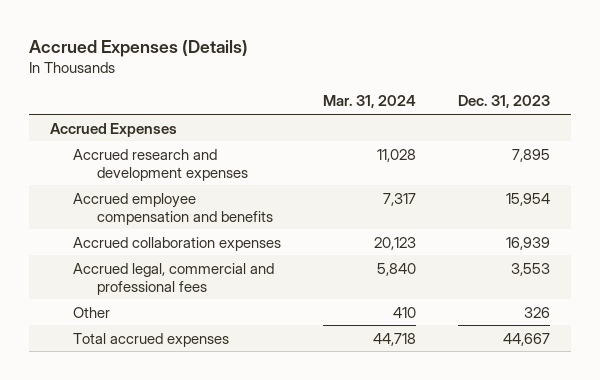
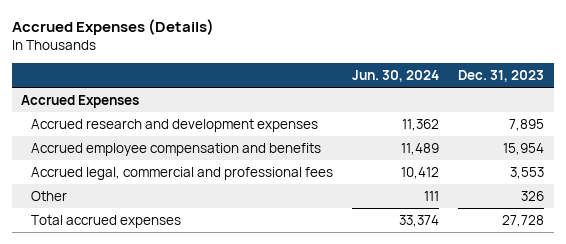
- | Mar. 31, 2024 | Dec. 31, 2023
+ | Jun. 30, 2024 | Dec. 31, 2023
- Accrued collaboration expenses | 20,123 | 16,939
- Total accrued expenses | 44,718 | 44,667
+ Total accrued expenses | 33,374 | 27,728

